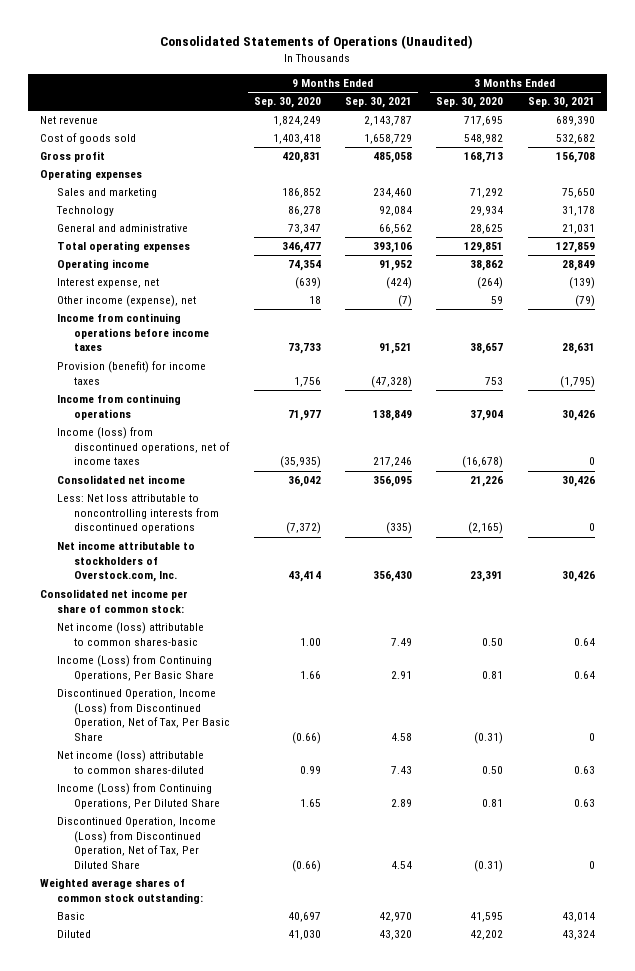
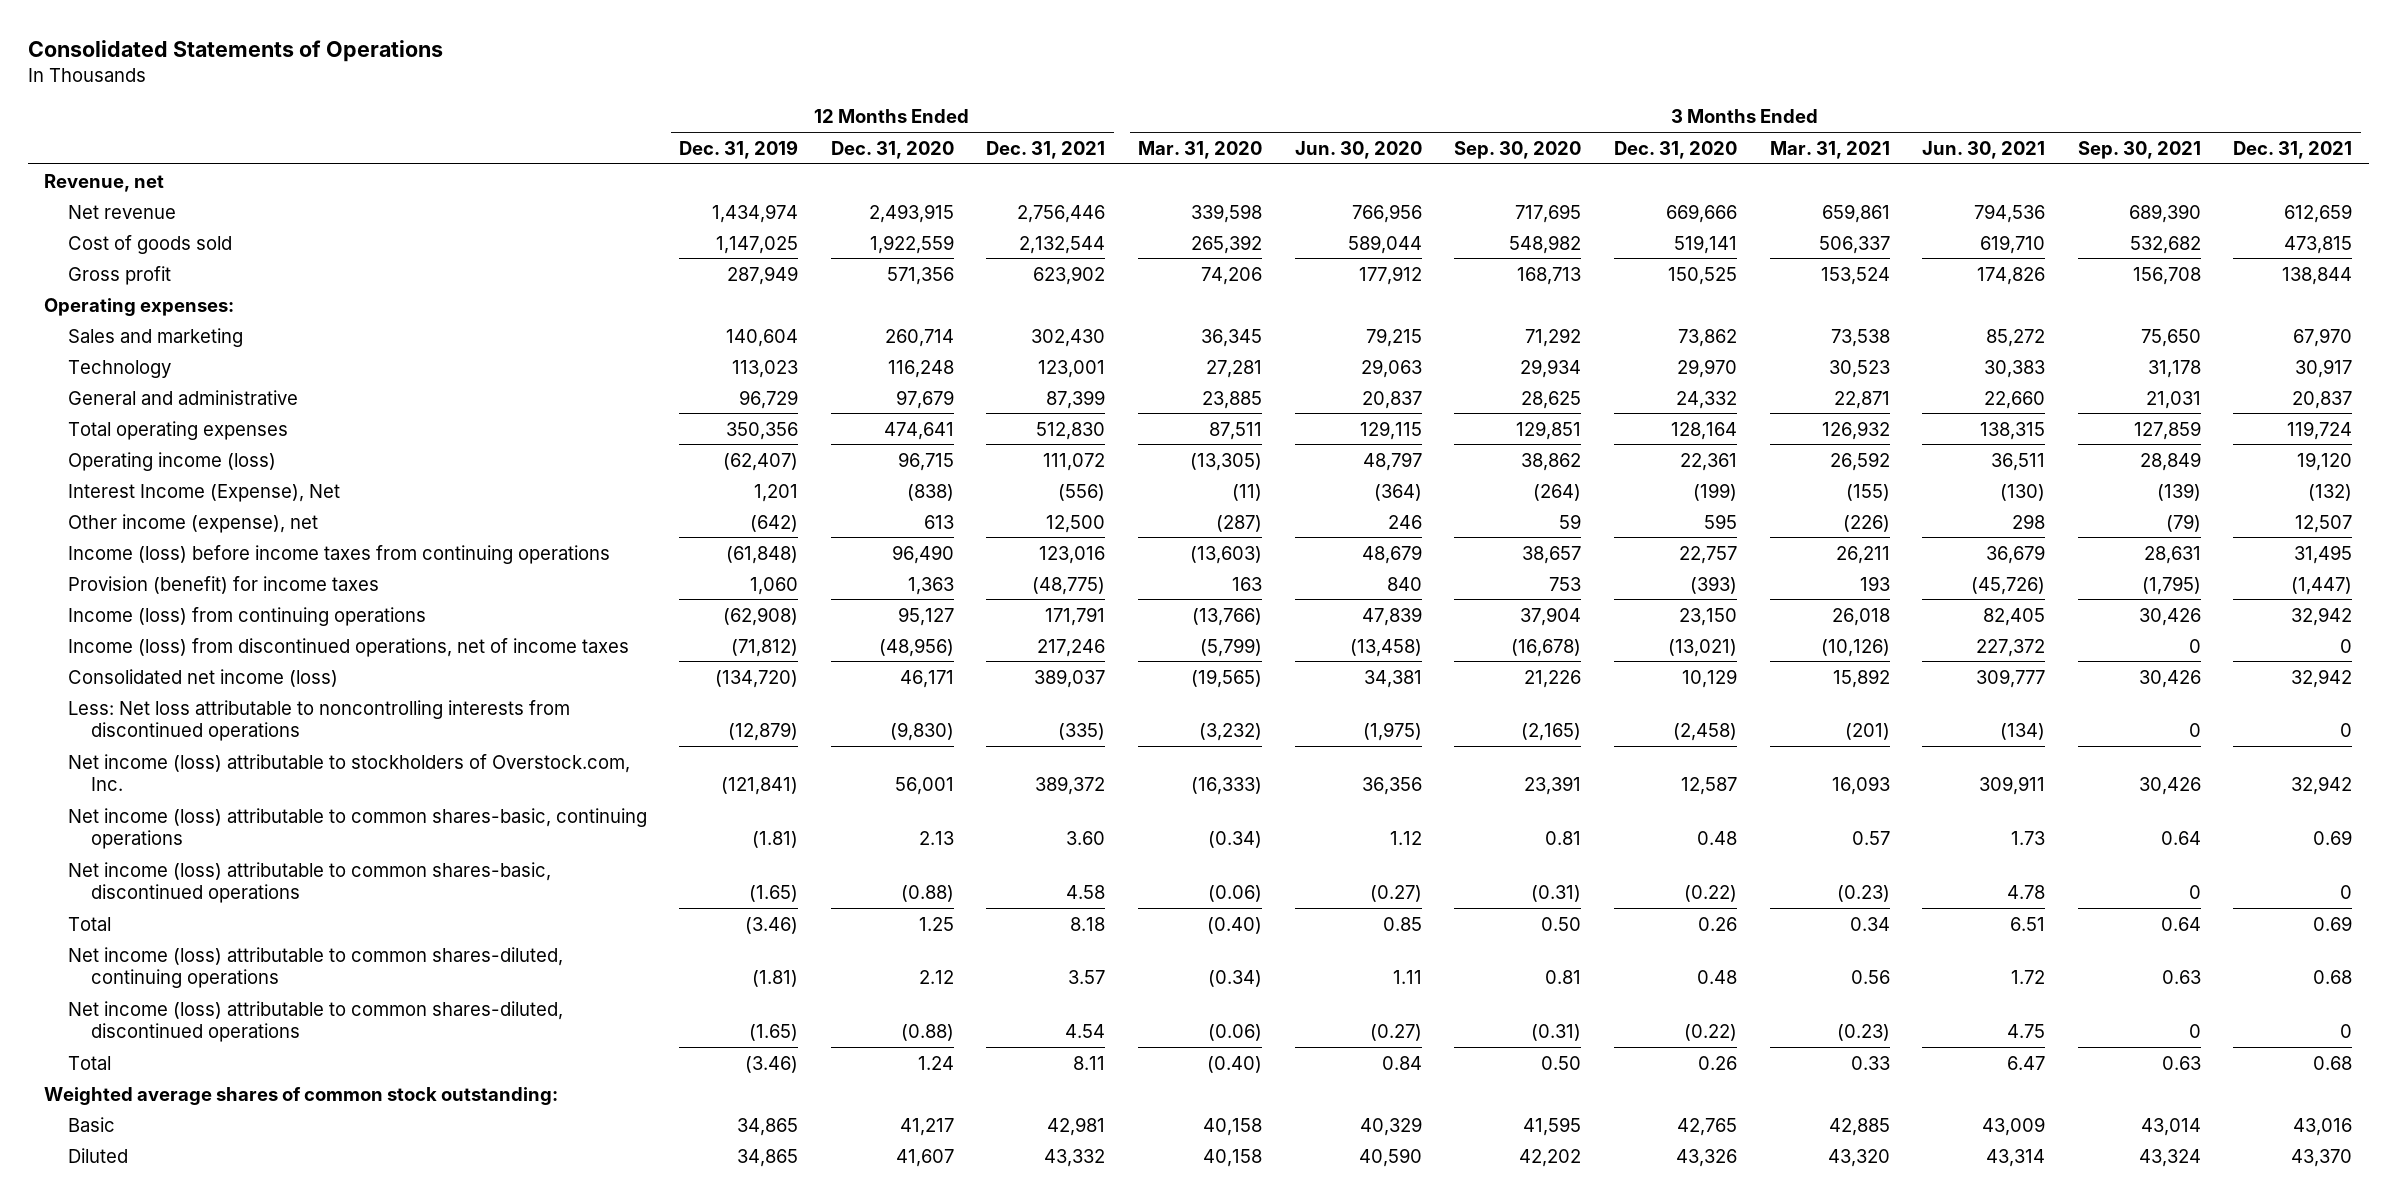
- Consolidated Statements of Operations (Unaudited)
+ Consolidated Statements of Operations
- | 9 Months Ended Sep. 30, 2020 | 9 Months Ended Sep. 30, 2021 | 3 Months Ended Sep. 30, 2020 | 3 Months Ended Sep. 30, 2021
+ | 12 Months Ended Dec. 31, 2019 | 12 Months Ended Dec. 31, 2020 | 12 Months Ended Dec. 31, 2021 | 3 Months Ended Mar. 31, 2020 | 3 Months Ended Jun. 30, 2020 | 3 Months Ended Sep. 30, 2020 | 3 Months Ended Dec. 31, 2020 | 3 Months Ended Mar. 31, 2021 | 3 Months Ended Jun. 30, 2021 | 3 Months Ended Sep. 30, 2021 | 3 Months Ended Dec. 31, 2021
+ Revenue, net
- Operating expenses
+ Operating expenses:
- Operating income | 74,354 | 91,952 | 38,862 | 28,849
- Interest expense, net | (639) | (424) | (264) | (139)
+ Operating income (loss) | (62,407) | 96,715 | 111,072 | (13,305) | 48,797 | 38,862 | 22,361 | 26,592 | 36,511 | 28,849 | 19,120
+ Interest Income (Expense), Net | 1,201 | (838) | (556) | (11) | (364) | (264) | (199) | (155) | (130) | (139) | (132)
- Income from continuing operations before income taxes | 73,733 | 91,521 | 38,657 | 28,631
+ Income (loss) before income taxes from continuing operations | (61,848) | 96,490 | 123,016 | (13,603) | 48,679 | 38,657 | 22,757 | 26,211 | 36,679 | 28,631 | 31,495
- Income from continuing operations | 71,977 | 138,849 | 37,904 | 30,426
+ Income (loss) from continuing operations | (62,908) | 95,127 | 171,791 | (13,766) | 47,839 | 37,904 | 23,150 | 26,018 | 82,405 | 30,426 | 32,942
- Consolidated net income | 36,042 | 356,095 | 21,226 | 30,426
+ Consolidated net income (loss) | (134,720) | 46,171 | 389,037 | (19,565) | 34,381 | 21,226 | 10,129 | 15,892 | 309,777 | 30,426 | 32,942
- Net income attributable to stockholders of Overstock.com, Inc. | 43,414 | 356,430 | 23,391 | 30,426
- Consolidated net income per share of common stock:
- Net income (loss) attributable to common shares-basic | 1.00 | 7.49 | 0.50 | 0.64
- Income (Loss) from Continuing Operations, Per Basic Share | 1.66 | 2.91 | 0.81 | 0.64
- Discontinued Operation, Income (Loss) from Discontinued Operation, Net of Tax, Per Basic Share | (0.66) | 4.58 | (0.31) | 0
- Net income (loss) attributable to common shares-diluted | 0.99 | 7.43 | 0.50 | 0.63
- Income (Loss) from Continuing Operations, Per Diluted Share | 1.65 | 2.89 | 0.81 | 0.63
- Discontinued Operation, Income (Loss) from Discontinued Operation, Net of Tax, Per Diluted Share | (0.66) | 4.54 | (0.31) | 0
+ Net income (loss) attributable to stockholders of Overstock.com, Inc. | (121,841) | 56,001 | 389,372 | (16,333) | 36,356 | 23,391 | 12,587 | 16,093 | 309,911 | 30,426 | 32,942
+ Net income (loss) attributable to common shares-basic, continuing operations | (1.81) | 2.13 | 3.60 | (0.34) | 1.12 | 0.81 | 0.48 | 0.57 | 1.73 | 0.64 | 0.69
+ Net income (loss) attributable to common shares-basic, discontinued operations | (1.65) | (0.88) | 4.58 | (0.06) | (0.27) | (0.31) | (0.22) | (0.23) | 4.78 | 0 | 0
+ Total | (3.46) | 1.25 | 8.18 | (0.40) | 0.85 | 0.50 | 0.26 | 0.34 | 6.51 | 0.64 | 0.69
+ Net income (loss) attributable to common shares-diluted, continuing operations | (1.81) | 2.12 | 3.57 | (0.34) | 1.11 | 0.81 | 0.48 | 0.56 | 1.72 | 0.63 | 0.68
+ Net income (loss) attributable to common shares-diluted, discontinued operations | (1.65) | (0.88) | 4.54 | (0.06) | (0.27) | (0.31) | (0.22) | (0.23) | 4.75 | 0 | 0
+ Total | (3.46) | 1.24 | 8.11 | (0.40) | 0.84 | 0.50 | 0.26 | 0.33 | 6.47 | 0.63 | 0.68

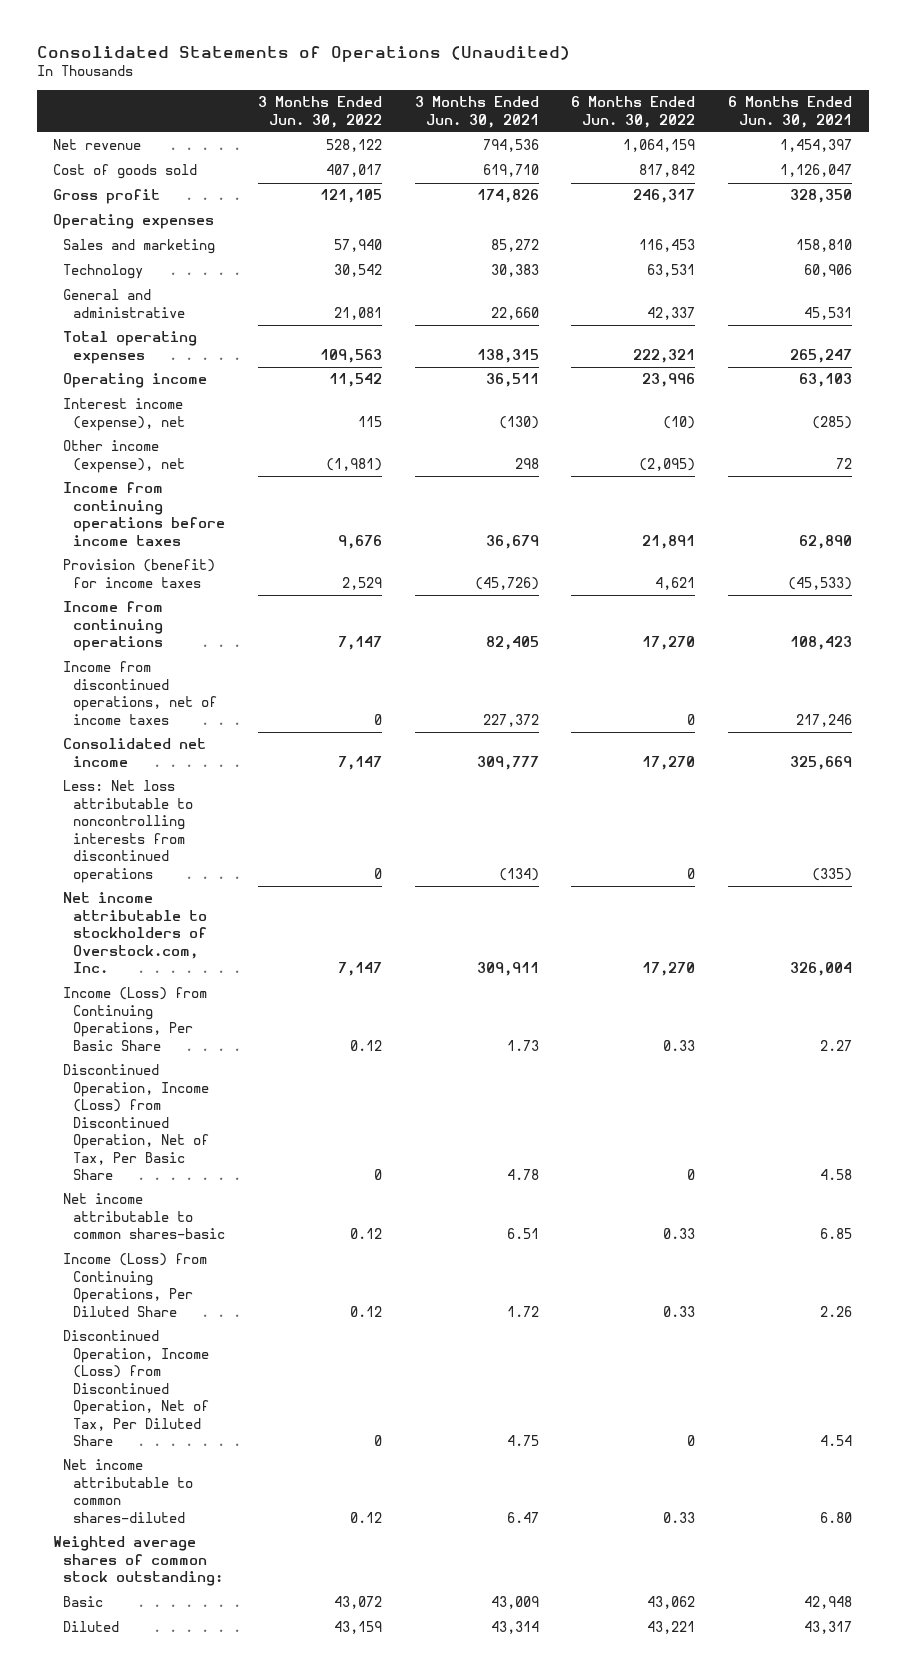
- Consolidated Statements of Operations
+ Consolidated Statements of Operations (Unaudited)
- | 12 Months Ended Dec. 31, 2019 | 12 Months Ended Dec. 31, 2020 | 12 Months Ended Dec. 31, 2021 | 3 Months Ended Mar. 31, 2020 | 3 Months Ended Jun. 30, 2020 | 3 Months Ended Sep. 30, 2020 | 3 Months Ended Dec. 31, 2020 | 3 Months Ended Mar. 31, 2021 | 3 Months Ended Jun. 30, 2021 | 3 Months Ended Sep. 30, 2021 | 3 Months Ended Dec. 31, 2021
+ | 3 Months Ended Jun. 30, 2022 | 3 Months Ended Jun. 30, 2021 | 6 Months Ended Jun. 30, 2022 | 6 Months Ended Jun. 30, 2021
- Revenue, net
- Operating expenses:
+ Operating expenses
- Operating income (loss) | (62,407) | 96,715 | 111,072 | (13,305) | 48,797 | 38,862 | 22,361 | 26,592 | 36,511 | 28,849 | 19,120
- Interest Income (Expense), Net | 1,201 | (838) | (556) | (11) | (364) | (264) | (199) | (155) | (130) | (139) | (132)
+ Operating income | 11,542 | 36,511 | 23,996 | 63,103
+ Interest income (expense), net | 115 | (130) | (10) | (285)
- Income (loss) before income taxes from continuing operations | (61,848) | 96,490 | 123,016 | (13,603) | 48,679 | 38,657 | 22,757 | 26,211 | 36,679 | 28,631 | 31,495
+ Income from continuing operations before income taxes | 9,676 | 36,679 | 21,891 | 62,890
- Income (loss) from continuing operations | (62,908) | 95,127 | 171,791 | (13,766) | 47,839 | 37,904 | 23,150 | 26,018 | 82,405 | 30,426 | 32,942
- Income (loss) from discontinued operations, net of income taxes | (71,812) | (48,956) | 217,246 | (5,799) | (13,458) | (16,678) | (13,021) | (10,126) | 227,372 | 0 | 0
- Consolidated net income (loss) | (134,720) | 46,171 | 389,037 | (19,565) | 34,381 | 21,226 | 10,129 | 15,892 | 309,777 | 30,426 | 32,942
+ Income from continuing operations | 7,147 | 82,405 | 17,270 | 108,423
+ Income from discontinued operations, net of income taxes | 0 | 227,372 | 0 | 217,246
+ Consolidated net income | 7,147 | 309,777 | 17,270 | 325,669
- Net income (loss) attributable to stockholders of Overstock.com, Inc. | (121,841) | 56,001 | 389,372 | (16,333) | 36,356 | 23,391 | 12,587 | 16,093 | 309,911 | 30,426 | 32,942
- Net income (loss) attributable to common shares-basic, continuing operations | (1.81) | 2.13 | 3.60 | (0.34) | 1.12 | 0.81 | 0.48 | 0.57 | 1.73 | 0.64 | 0.69
- Net income (loss) attributable to common shares-basic, discontinued operations | (1.65) | (0.88) | 4.58 | (0.06) | (0.27) | (0.31) | (0.22) | (0.23) | 4.78 | 0 | 0
- Total | (3.46) | 1.25 | 8.18 | (0.40) | 0.85 | 0.50 | 0.26 | 0.34 | 6.51 | 0.64 | 0.69
- Net income (loss) attributable to common shares-diluted, continuing operations | (1.81) | 2.12 | 3.57 | (0.34) | 1.11 | 0.81 | 0.48 | 0.56 | 1.72 | 0.63 | 0.68
- Net income (loss) attributable to common shares-diluted, discontinued operations | (1.65) | (0.88) | 4.54 | (0.06) | (0.27) | (0.31) | (0.22) | (0.23) | 4.75 | 0 | 0
- Total | (3.46) | 1.24 | 8.11 | (0.40) | 0.84 | 0.50 | 0.26 | 0.33 | 6.47 | 0.63 | 0.68
+ Net income attributable to stockholders of Overstock.com, Inc. | 7,147 | 309,911 | 17,270 | 326,004
+ Income (Loss) from Continuing Operations, Per Basic Share | 0.12 | 1.73 | 0.33 | 2.27
+ Discontinued Operation, Income (Loss) from Discontinued Operation, Net of Tax, Per Basic Share | 0 | 4.78 | 0 | 4.58
+ Net income attributable to common shares-basic | 0.12 | 6.51 | 0.33 | 6.85
+ Income (Loss) from Continuing Operations, Per Diluted Share | 0.12 | 1.72 | 0.33 | 2.26
+ Discontinued Operation, Income (Loss) from Discontinued Operation, Net of Tax, Per Diluted Share | 0 | 4.75 | 0 | 4.54
+ Net income attributable to common shares-diluted | 0.12 | 6.47 | 0.33 | 6.80

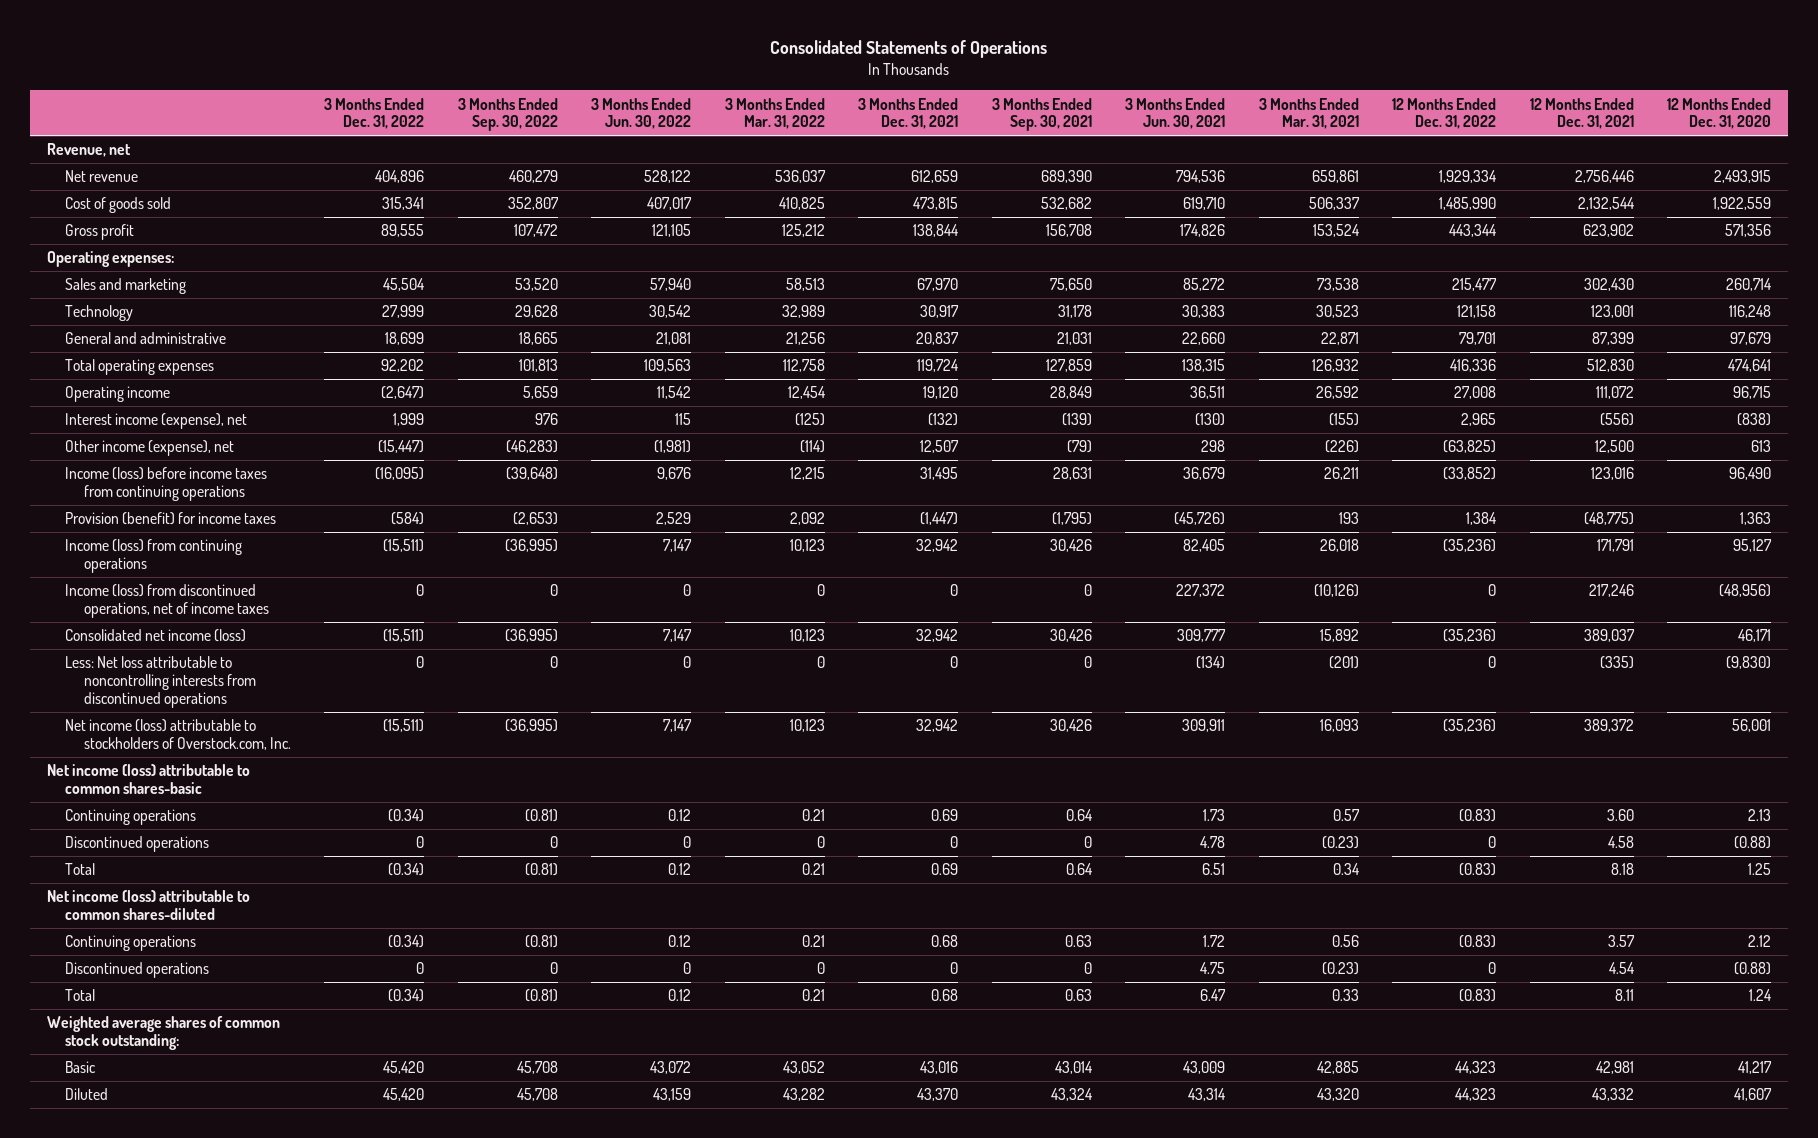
- Consolidated Statements of Operations (Unaudited)
+ Consolidated Statements of Operations
- | 3 Months Ended Jun. 30, 2022 | 3 Months Ended Jun. 30, 2021 | 6 Months Ended Jun. 30, 2022 | 6 Months Ended Jun. 30, 2021
+ | 3 Months Ended Dec. 31, 2022 | 3 Months Ended Sep. 30, 2022 | 3 Months Ended Jun. 30, 2022 | 3 Months Ended Mar. 31, 2022 | 3 Months Ended Dec. 31, 2021 | 3 Months Ended Sep. 30, 2021 | 3 Months Ended Jun. 30, 2021 | 3 Months Ended Mar. 31, 2021 | 12 Months Ended Dec. 31, 2022 | 12 Months Ended Dec. 31, 2021 | 12 Months Ended Dec. 31, 2020
+ Revenue, net
- Operating expenses
+ Operating expenses:
- Income from continuing operations before income taxes | 9,676 | 36,679 | 21,891 | 62,890
+ Income (loss) before income taxes from continuing operations | (16,095) | (39,648) | 9,676 | 12,215 | 31,495 | 28,631 | 36,679 | 26,211 | (33,852) | 123,016 | 96,490
- Income from continuing operations | 7,147 | 82,405 | 17,270 | 108,423
- Income from discontinued operations, net of income taxes | 0 | 227,372 | 0 | 217,246
- Consolidated net income | 7,147 | 309,777 | 17,270 | 325,669
+ Income (loss) from continuing operations | (15,511) | (36,995) | 7,147 | 10,123 | 32,942 | 30,426 | 82,405 | 26,018 | (35,236) | 171,791 | 95,127
+ Income (loss) from discontinued operations, net of income taxes | 0 | 0 | 0 | 0 | 0 | 0 | 227,372 | (10,126) | 0 | 217,246 | (48,956)
+ Consolidated net income (loss) | (15,511) | (36,995) | 7,147 | 10,123 | 32,942 | 30,426 | 309,777 | 15,892 | (35,236) | 389,037 | 46,171
- Net income attributable to stockholders of Overstock.com, Inc. | 7,147 | 309,911 | 17,270 | 326,004
- Income (Loss) from Continuing Operations, Per Basic Share | 0.12 | 1.73 | 0.33 | 2.27
- Discontinued Operation, Income (Loss) from Discontinued Operation, Net of Tax, Per Basic Share | 0 | 4.78 | 0 | 4.58
- Net income attributable to common shares-basic | 0.12 | 6.51 | 0.33 | 6.85
- Income (Loss) from Continuing Operations, Per Diluted Share | 0.12 | 1.72 | 0.33 | 2.26
- Discontinued Operation, Income (Loss) from Discontinued Operation, Net of Tax, Per Diluted Share | 0 | 4.75 | 0 | 4.54
- Net income attributable to common shares-diluted | 0.12 | 6.47 | 0.33 | 6.80
+ Net income (loss) attributable to stockholders of Overstock.com, Inc. | (15,511) | (36,995) | 7,147 | 10,123 | 32,942 | 30,426 | 309,911 | 16,093 | (35,236) | 389,372 | 56,001
+ Net income (loss) attributable to common shares-basic
+ Continuing operations | (0.34) | (0.81) | 0.12 | 0.21 | 0.69 | 0.64 | 1.73 | 0.57 | (0.83) | 3.60 | 2.13
+ Discontinued operations | 0 | 0 | 0 | 0 | 0 | 0 | 4.78 | (0.23) | 0 | 4.58 | (0.88)
+ Total | (0.34) | (0.81) | 0.12 | 0.21 | 0.69 | 0.64 | 6.51 | 0.34 | (0.83) | 8.18 | 1.25
+ Net income (loss) attributable to common shares-diluted
+ Continuing operations | (0.34) | (0.81) | 0.12 | 0.21 | 0.68 | 0.63 | 1.72 | 0.56 | (0.83) | 3.57 | 2.12
+ Discontinued operations | 0 | 0 | 0 | 0 | 0 | 0 | 4.75 | (0.23) | 0 | 4.54 | (0.88)
+ Total | (0.34) | (0.81) | 0.12 | 0.21 | 0.68 | 0.63 | 6.47 | 0.33 | (0.83) | 8.11 | 1.24

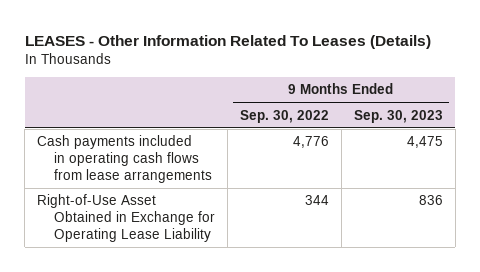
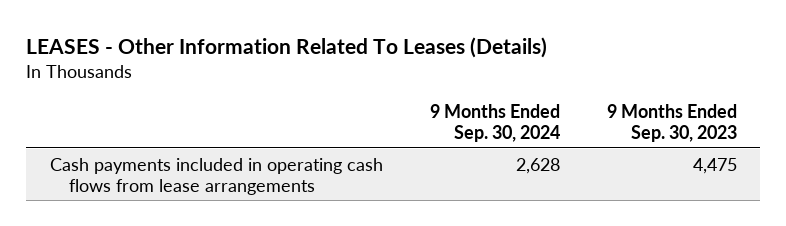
- | 9 Months Ended Sep. 30, 2022 | 9 Months Ended Sep. 30, 2023
+ | 9 Months Ended Sep. 30, 2024 | 9 Months Ended Sep. 30, 2023
- Right-of-Use Asset Obtained in Exchange for Operating Lease Liability | 344 | 836

